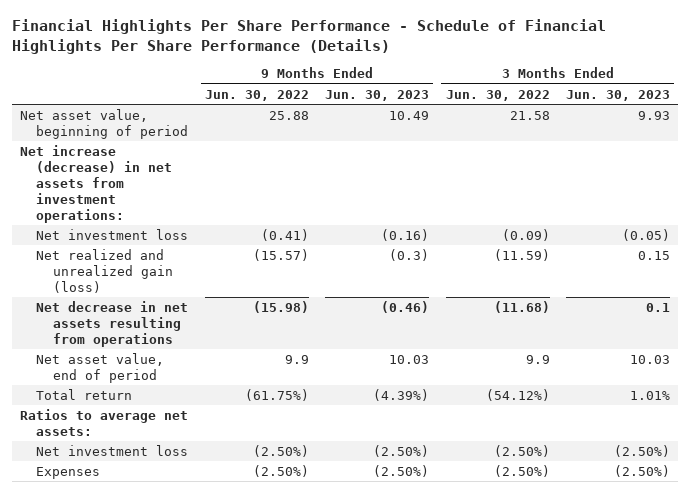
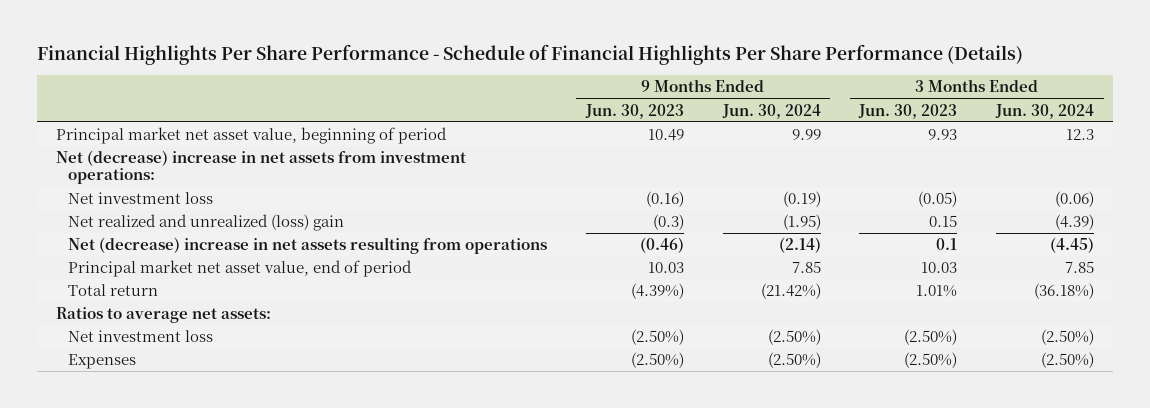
- | 9 Months Ended Jun. 30, 2022 | 9 Months Ended Jun. 30, 2023 | 3 Months Ended Jun. 30, 2022 | 3 Months Ended Jun. 30, 2023
+ | 9 Months Ended Jun. 30, 2023 | 9 Months Ended Jun. 30, 2024 | 3 Months Ended Jun. 30, 2023 | 3 Months Ended Jun. 30, 2024
- Net asset value, beginning of period | 25.88 | 10.49 | 21.58 | 9.93
- Net increase (decrease) in net assets from investment operations:
+ Principal market net asset value, beginning of period | 10.49 | 9.99 | 9.93 | 12.3
+ Net (decrease) increase in net assets from investment operations:
- Net realized and unrealized gain (loss) | (15.57) | (0.3) | (11.59) | 0.15
- Net decrease in net assets resulting from operations | (15.98) | (0.46) | (11.68) | 0.1
- Net asset value, end of period | 9.9 | 10.03 | 9.9 | 10.03
+ Net realized and unrealized (loss) gain | (0.3) | (1.95) | 0.15 | (4.39)
+ Net (decrease) increase in net assets resulting from operations | (0.46) | (2.14) | 0.1 | (4.45)
+ Principal market net asset value, end of period | 10.03 | 7.85 | 10.03 | 7.85

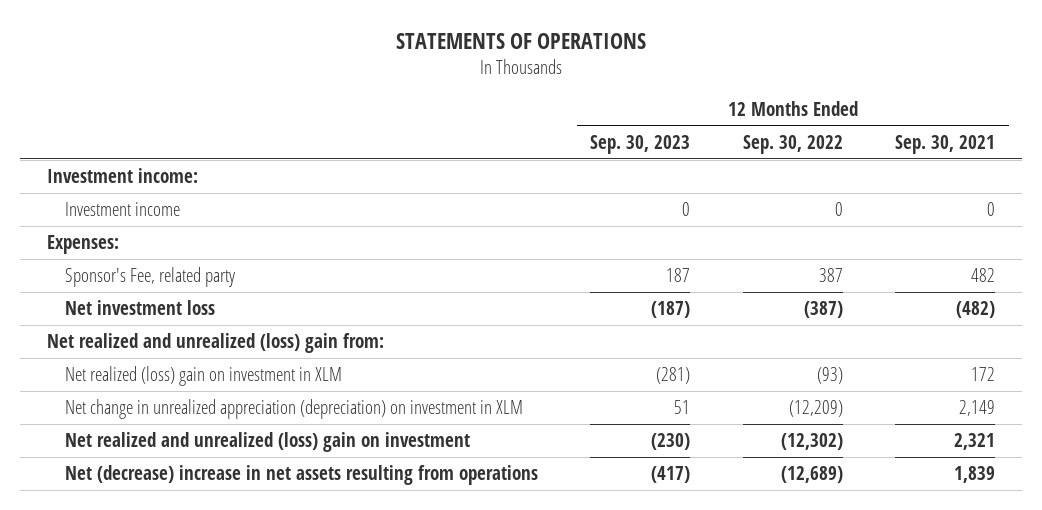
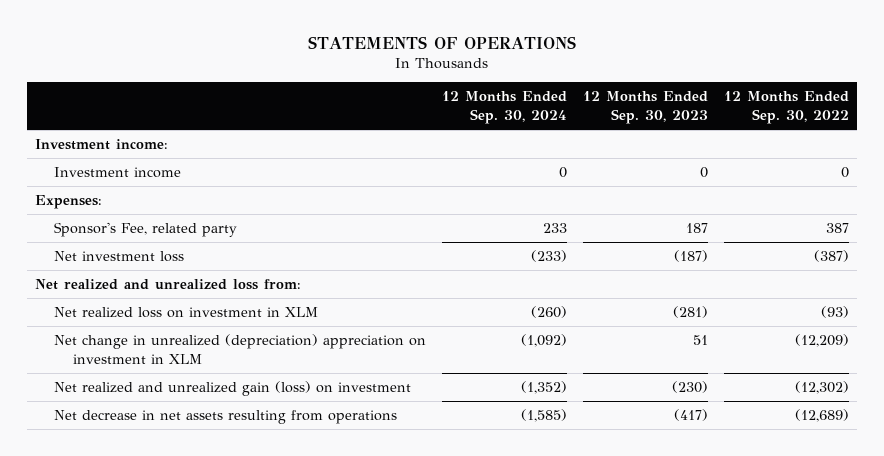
- | 12 Months Ended Sep. 30, 2023 | 12 Months Ended Sep. 30, 2022 | 12 Months Ended Sep. 30, 2021
+ | 12 Months Ended Sep. 30, 2024 | 12 Months Ended Sep. 30, 2023 | 12 Months Ended Sep. 30, 2022
- Net realized and unrealized (loss) gain from:
- Net realized (loss) gain on investment in XLM | (281) | (93) | 172
- Net change in unrealized appreciation (depreciation) on investment in XLM | 51 | (12,209) | 2,149
- Net realized and unrealized (loss) gain on investment | (230) | (12,302) | 2,321
- Net (decrease) increase in net assets resulting from operations | (417) | (12,689) | 1,839
+ Net realized and unrealized loss from:
+ Net realized loss on investment in XLM | (260) | (281) | (93)
+ Net change in unrealized (depreciation) appreciation on investment in XLM | (1,092) | 51 | (12,209)
+ Net realized and unrealized gain (loss) on investment | (1,352) | (230) | (12,302)
+ Net decrease in net assets resulting from operations | (1,585) | (417) | (12,689)

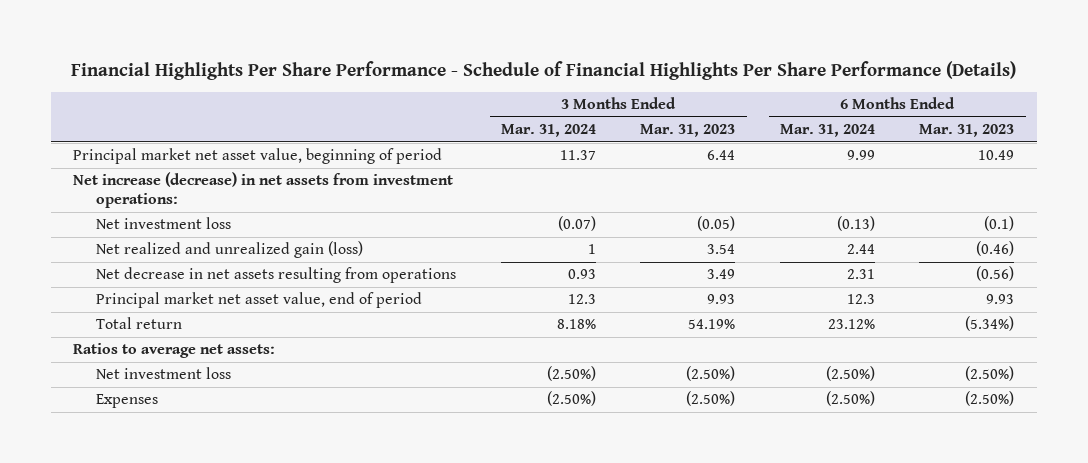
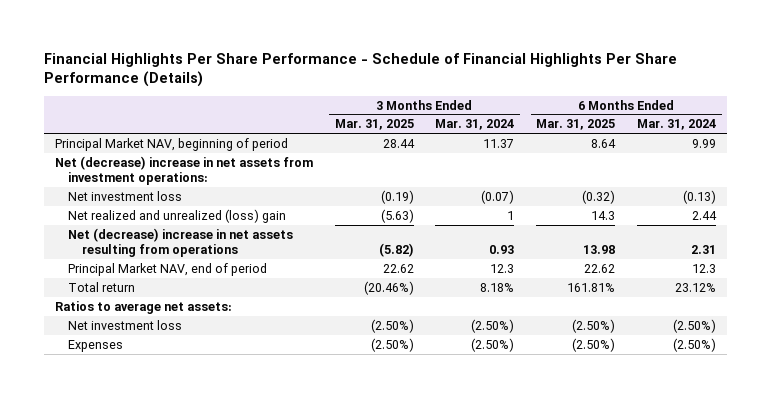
- | 3 Months Ended Mar. 31, 2024 | 3 Months Ended Mar. 31, 2023 | 6 Months Ended Mar. 31, 2024 | 6 Months Ended Mar. 31, 2023
+ | 3 Months Ended Mar. 31, 2025 | 3 Months Ended Mar. 31, 2024 | 6 Months Ended Mar. 31, 2025 | 6 Months Ended Mar. 31, 2024
- Principal market net asset value, beginning of period | 11.37 | 6.44 | 9.99 | 10.49
- Net increase (decrease) in net assets from investment operations:
+ Principal Market NAV, beginning of period | 28.44 | 11.37 | 8.64 | 9.99
+ Net (decrease) increase in net assets from investment operations:
- Net realized and unrealized gain (loss) | 1 | 3.54 | 2.44 | (0.46)
- Net decrease in net assets resulting from operations | 0.93 | 3.49 | 2.31 | (0.56)
- Principal market net asset value, end of period | 12.3 | 9.93 | 12.3 | 9.93
+ Net realized and unrealized (loss) gain | (5.63) | 1 | 14.3 | 2.44
+ Net (decrease) increase in net assets resulting from operations | (5.82) | 0.93 | 13.98 | 2.31
+ Principal Market NAV, end of period | 22.62 | 12.3 | 22.62 | 12.3

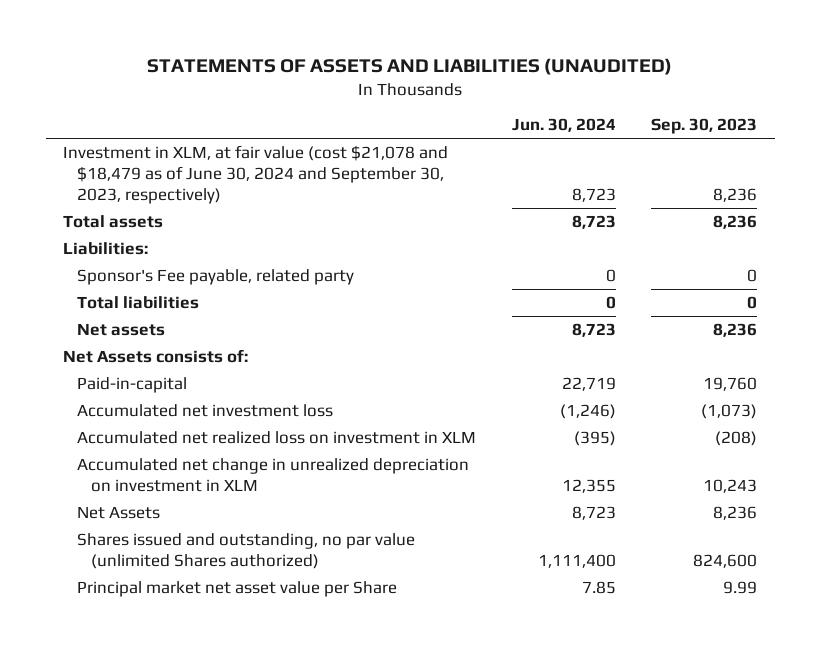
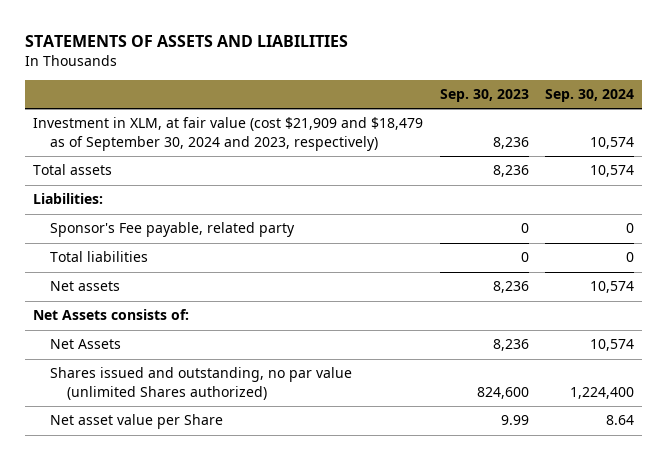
- STATEMENTS OF ASSETS AND LIABILITIES (UNAUDITED)
+ STATEMENTS OF ASSETS AND LIABILITIES
- | Jun. 30, 2024 | Sep. 30, 2023
+ | Sep. 30, 2023 | Sep. 30, 2024
- Investment in XLM, at fair value (cost $21,078 and $18,479 as of June 30, 2024 and September 30, 2023, respectively) | 8,723 | 8,236
+ Investment in XLM, at fair value (cost $21,909 and $18,479 as of September 30, 2024 and 2023, respectively) | 8,236 | 10,574
- Paid-in-capital | 22,719 | 19,760
- Accumulated net investment loss | (1,246) | (1,073)
- Accumulated net realized loss on investment in XLM | (395) | (208)
- Accumulated net change in unrealized depreciation on investment in XLM | 12,355 | 10,243
- Principal market net asset value per Share | 7.85 | 9.99
+ Net asset value per Share | 9.99 | 8.64

